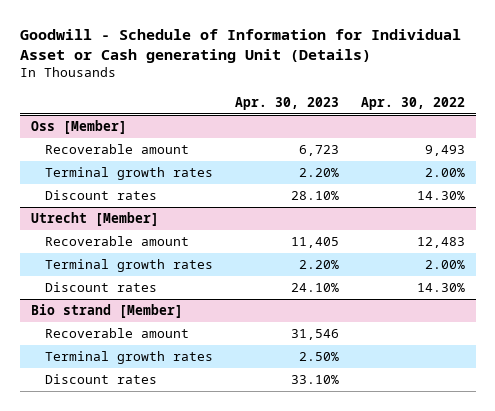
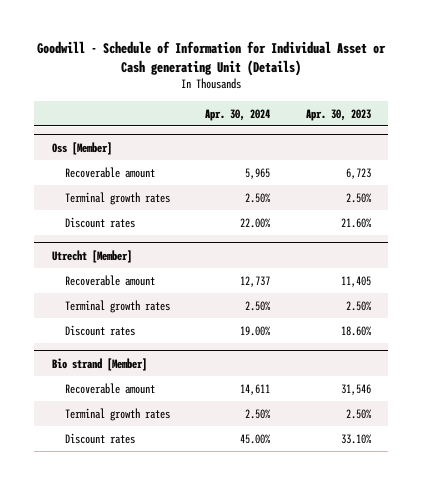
- | Apr. 30, 2023 | Apr. 30, 2022
+ | Apr. 30, 2024 | Apr. 30, 2023
@ Oss [Member]
- Terminal growth rates | 2.20% | 2.00%
- Discount rates | 28.10% | 14.30%
+ Terminal growth rates | 2.50% | 2.50%
+ Discount rates | 22.00% | 21.60%
@ Utrecht [Member]
- Terminal growth rates | 2.20% | 2.00%
- Discount rates | 24.10% | 14.30%
+ Terminal growth rates | 2.50% | 2.50%
+ Discount rates | 19.00% | 18.60%

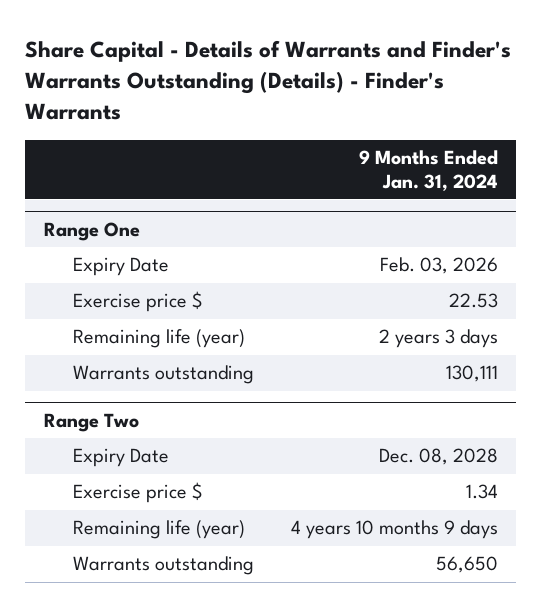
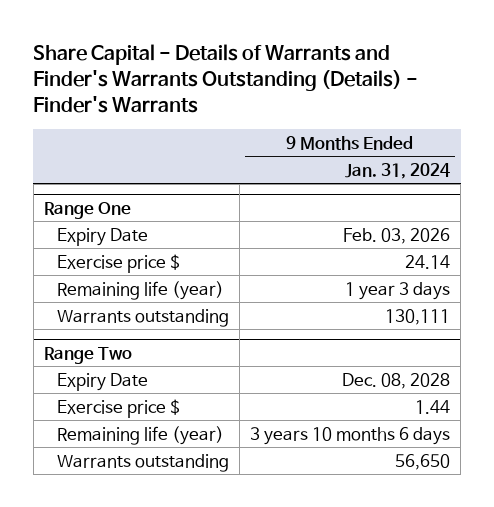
@ Range One
- Exercise price $ | 22.53
- Remaining life (year) | 2 years 3 days
+ Exercise price $ | 24.14
+ Remaining life (year) | 1 year 3 days
@ Range Two
- Exercise price $ | 1.34
- Remaining life (year) | 4 years 10 months 9 days
+ Exercise price $ | 1.44
+ Remaining life (year) | 3 years 10 months 6 days

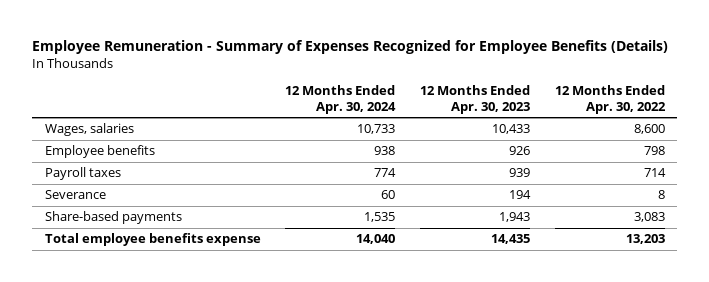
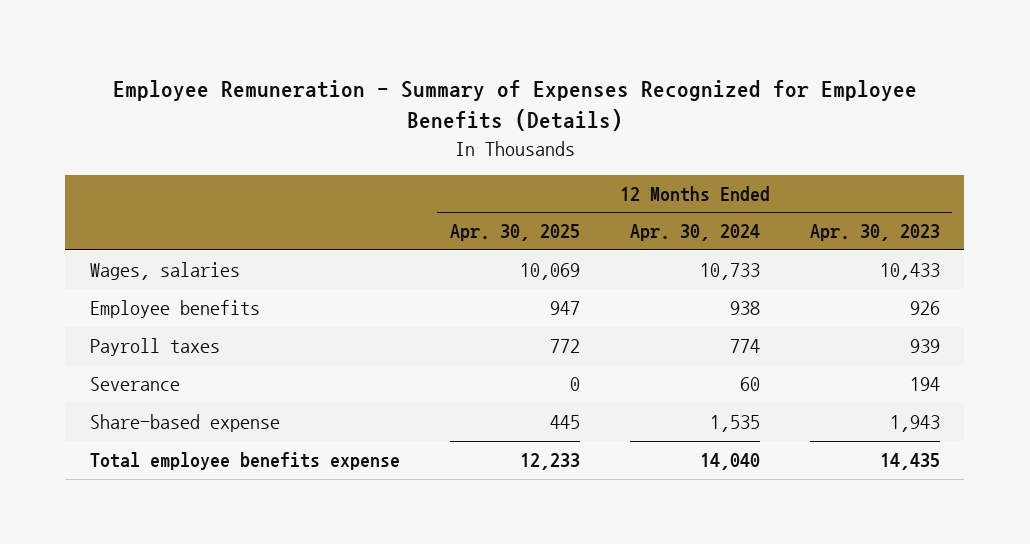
- | 12 Months Ended Apr. 30, 2024 | 12 Months Ended Apr. 30, 2023 | 12 Months Ended Apr. 30, 2022
+ | 12 Months Ended Apr. 30, 2025 | 12 Months Ended Apr. 30, 2024 | 12 Months Ended Apr. 30, 2023
- Share-based payments | 1,535 | 1,943 | 3,083
+ Share-based expense | 445 | 1,535 | 1,943

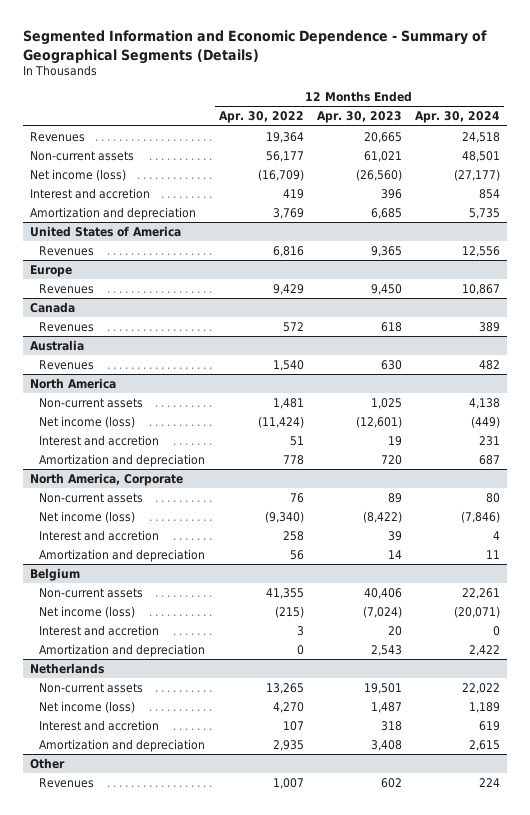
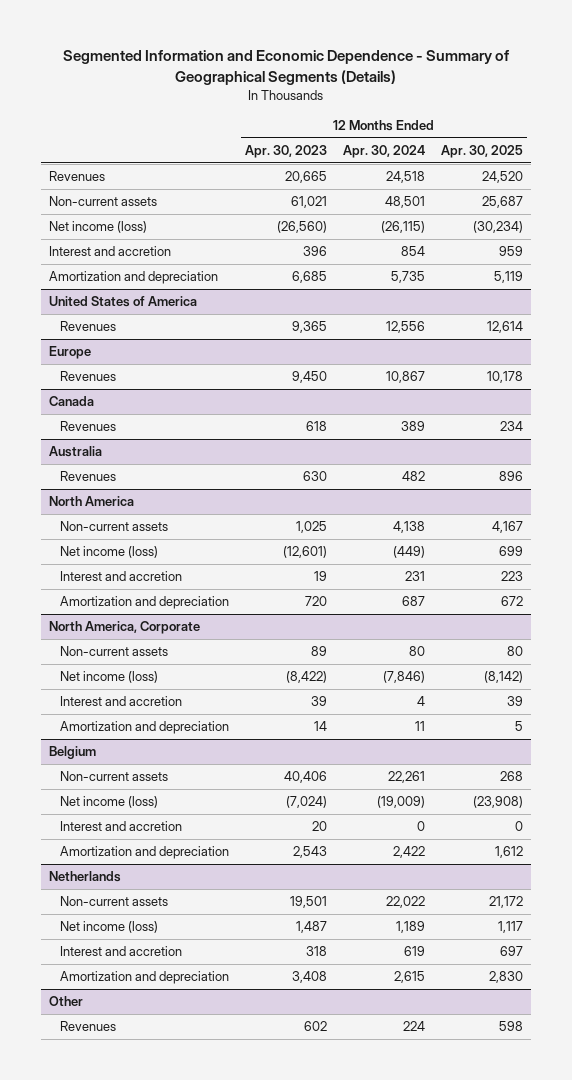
- | 12 Months Ended Apr. 30, 2022 | 12 Months Ended Apr. 30, 2023 | 12 Months Ended Apr. 30, 2024
+ | 12 Months Ended Apr. 30, 2023 | 12 Months Ended Apr. 30, 2024 | 12 Months Ended Apr. 30, 2025
- Net income (loss) | (16,709) | (26,560) | (27,177)
+ Net income (loss) | (26,560) | (26,115) | (30,234)
@ Belgium
- Net income (loss) | (215) | (7,024) | (20,071)
+ Net income (loss) | (7,024) | (19,009) | (23,908)

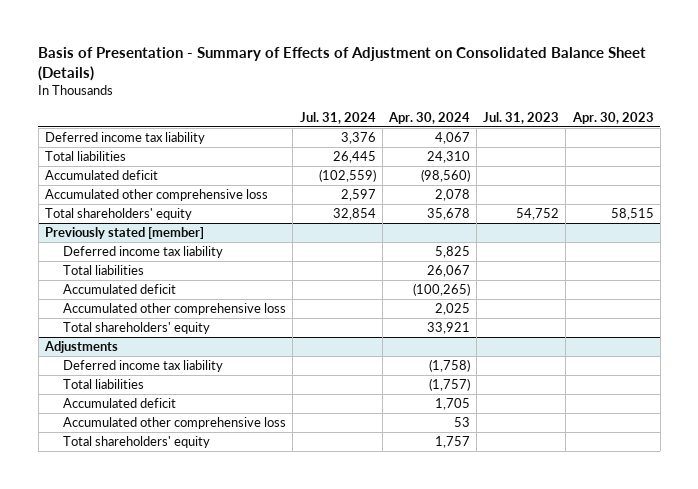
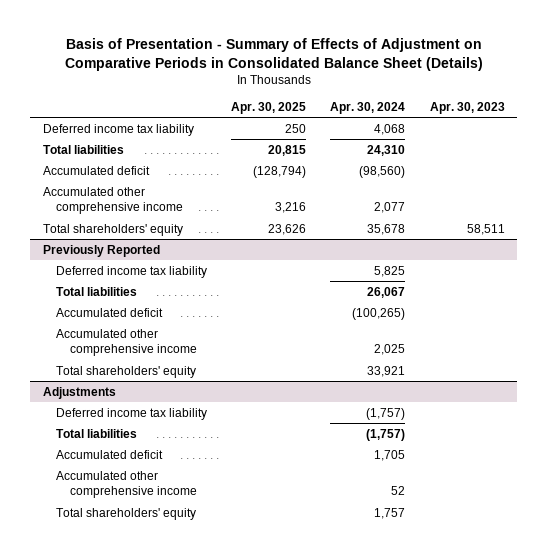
- Basis of Presentation - Summary of Effects of Adjustment on Consolidated Balance Sheet (Details)
+ Basis of Presentation - Summary of Effects of Adjustment on Comparative Periods in Consolidated Balance Sheet (Details)
- | Jul. 31, 2024 | Apr. 30, 2024 | Jul. 31, 2023 | Apr. 30, 2023
+ | Apr. 30, 2025 | Apr. 30, 2024 | Apr. 30, 2023
- Deferred income tax liability | 3,376 | 4,067 | |
+ Deferred income tax liability | 250 | 4,068 |
- Accumulated other comprehensive loss | 2,597 | 2,078 | |
- Total shareholders' equity | 32,854 | 35,678 | 54,752 | 58,515
- Previously stated [member]
+ Accumulated other comprehensive income | 3,216 | 2,077 |
+ Total shareholders' equity | 23,626 | 35,678 | 58,511
+ Previously Reported
- Accumulated other comprehensive loss | | 2,025 | |
+ Accumulated other comprehensive income | | 2,025 |
@ Adjustments
- Deferred income tax liability | | (1,758) | |
+ Deferred income tax liability | | (1,757) |
- Accumulated other comprehensive loss | | 53 | |
+ Accumulated other comprehensive income | | 52 |

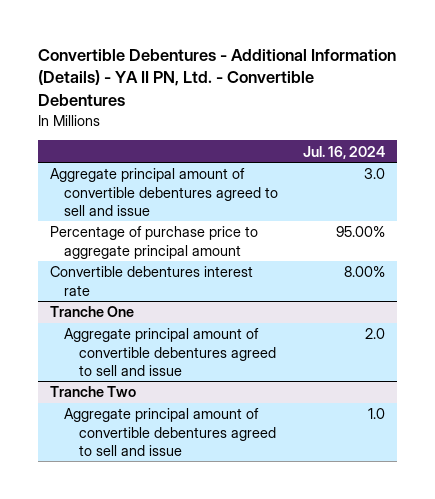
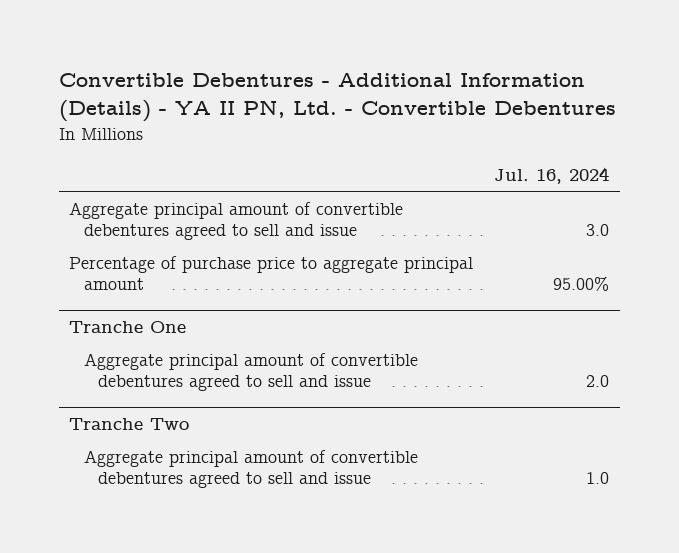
- Convertible debentures interest rate | 8.00%

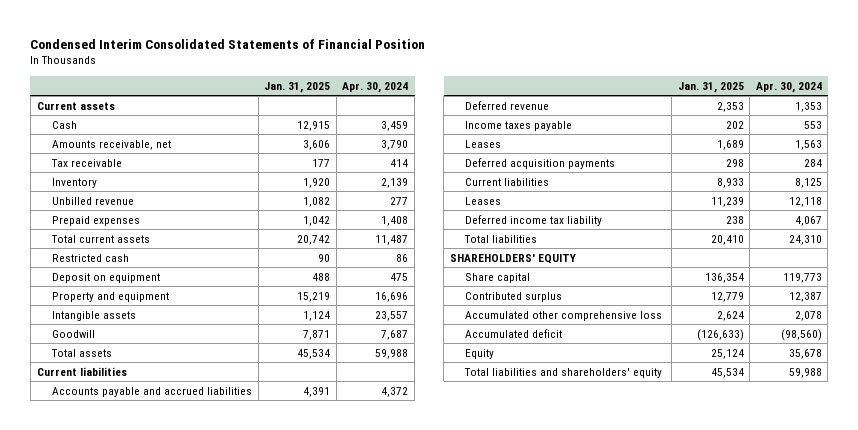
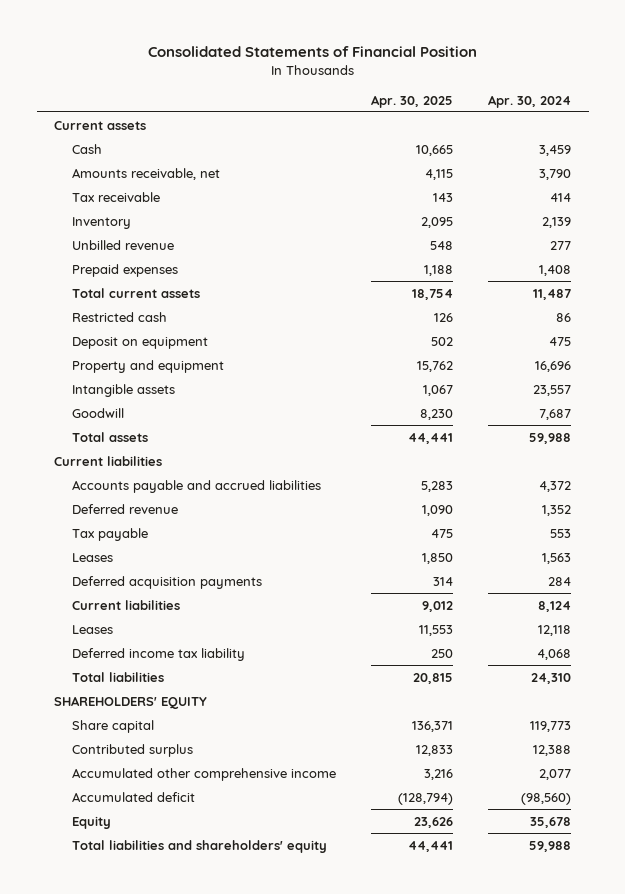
- Condensed Interim Consolidated Statements of Financial Position
+ Consolidated Statements of Financial Position
- | Jan. 31, 2025 | Apr. 30, 2024
+ | Apr. 30, 2025 | Apr. 30, 2024
- Deferred revenue | 2,353 | 1,353
- Income taxes payable | 202 | 553
+ Deferred revenue | 1,090 | 1,352
+ Tax payable | 475 | 553
- Current liabilities | 8,933 | 8,125
+ Current liabilities | 9,012 | 8,124
- Deferred income tax liability | 238 | 4,067
+ Deferred income tax liability | 250 | 4,068
- Contributed surplus | 12,779 | 12,387
- Accumulated other comprehensive loss | 2,624 | 2,078
+ Contributed surplus | 12,833 | 12,388
+ Accumulated other comprehensive income | 3,216 | 2,077

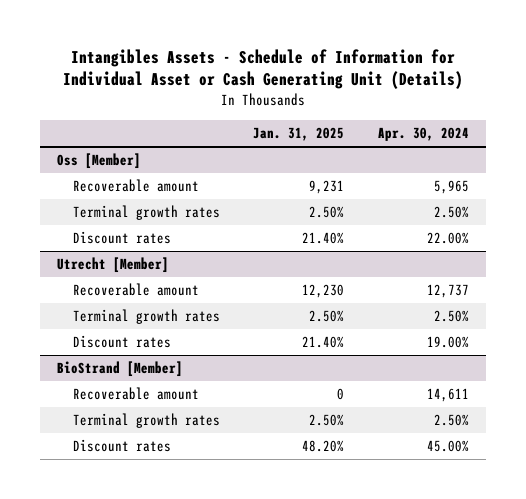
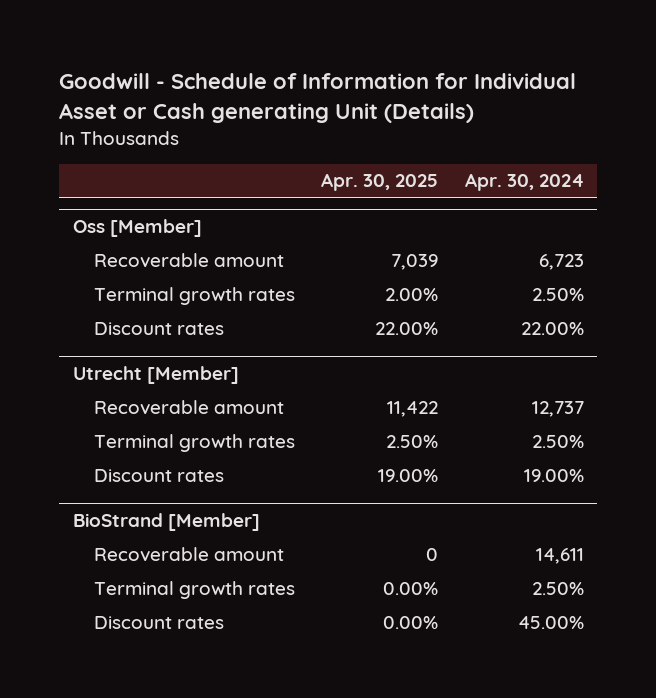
- Intangibles Assets - Schedule of Information for Individual Asset or Cash Generating Unit (Details)
+ Goodwill - Schedule of Information for Individual Asset or Cash generating Unit (Details)
- | Jan. 31, 2025 | Apr. 30, 2024
+ | Apr. 30, 2025 | Apr. 30, 2024
@ Oss [Member]
- Recoverable amount | 9,231 | 5,965
+ Recoverable amount | 7,039 | 6,723

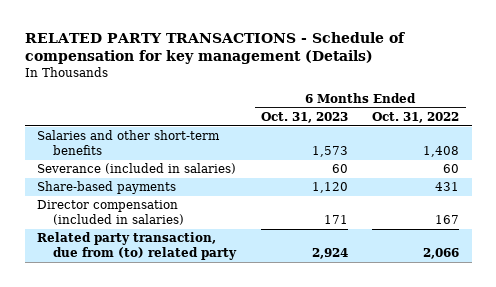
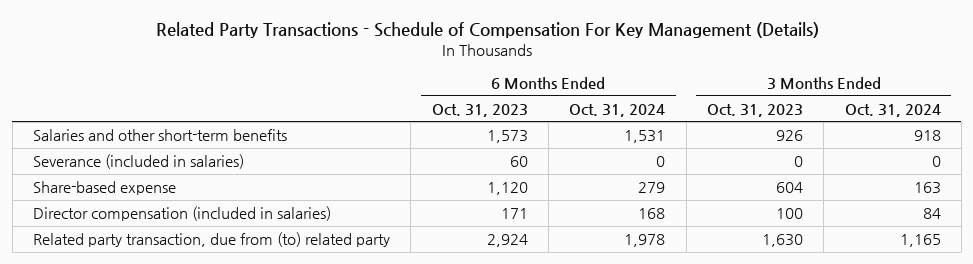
- RELATED PARTY TRANSACTIONS - Schedule of compensation for key management (Details)
+ Related Party Transactions - Schedule of Compensation For Key Management (Details)
- | 6 Months Ended Oct. 31, 2023 | 6 Months Ended Oct. 31, 2022
+ | 6 Months Ended Oct. 31, 2023 | 6 Months Ended Oct. 31, 2024 | 3 Months Ended Oct. 31, 2023 | 3 Months Ended Oct. 31, 2024
- Share-based payments | 1,120 | 431
+ Share-based expense | 1,120 | 279 | 604 | 163

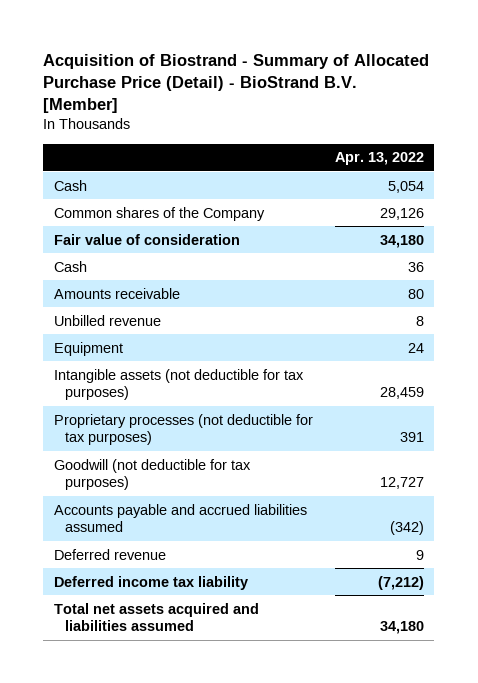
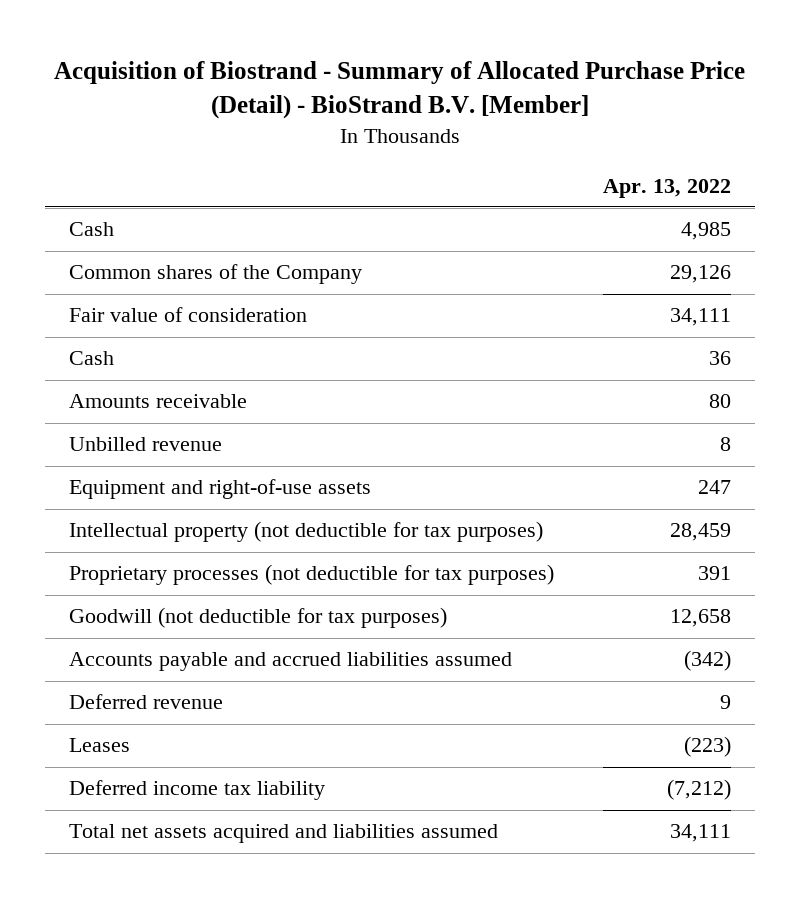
- Cash | 5,054
+ Cash | 4,985
- Fair value of consideration | 34,180
+ Fair value of consideration | 34,111
- Equipment | 24
- Intangible assets (not deductible for tax purposes) | 28,459
+ Equipment and right-of-use assets | 247
+ Intellectual property (not deductible for tax purposes) | 28,459
- Goodwill (not deductible for tax purposes) | 12,727
+ Goodwill (not deductible for tax purposes) | 12,658
+ Leases | (223)
- Total net assets acquired and liabilities assumed | 34,180
+ Total net assets acquired and liabilities assumed | 34,111

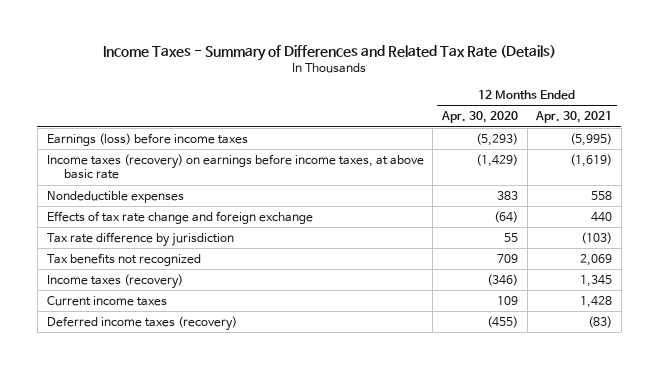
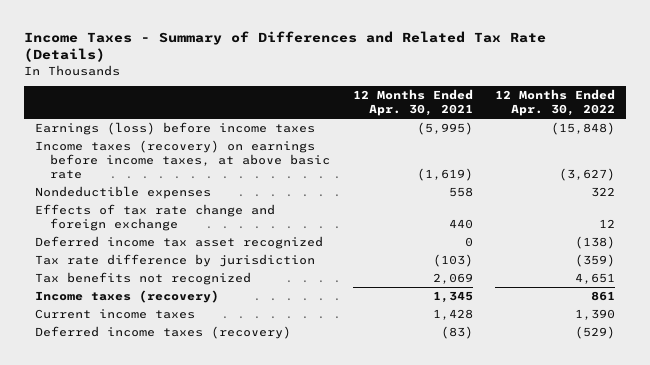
- | 12 Months Ended Apr. 30, 2020 | 12 Months Ended Apr. 30, 2021
+ | 12 Months Ended Apr. 30, 2021 | 12 Months Ended Apr. 30, 2022
+ Deferred income tax asset recognized | 0 | (138)

